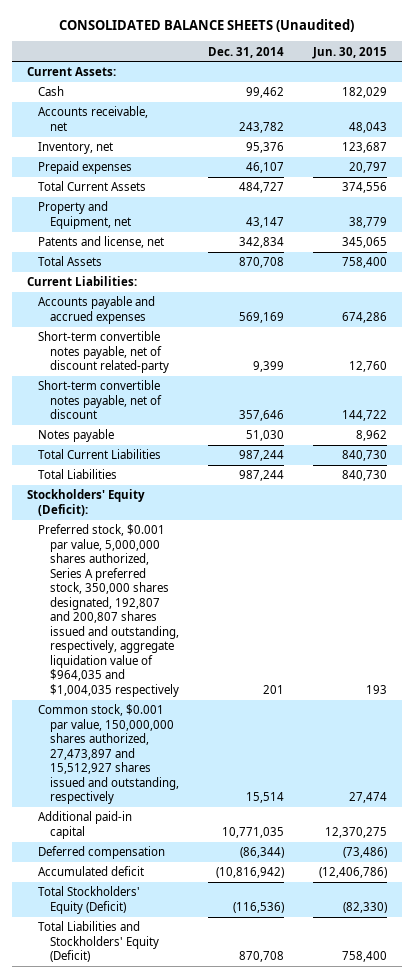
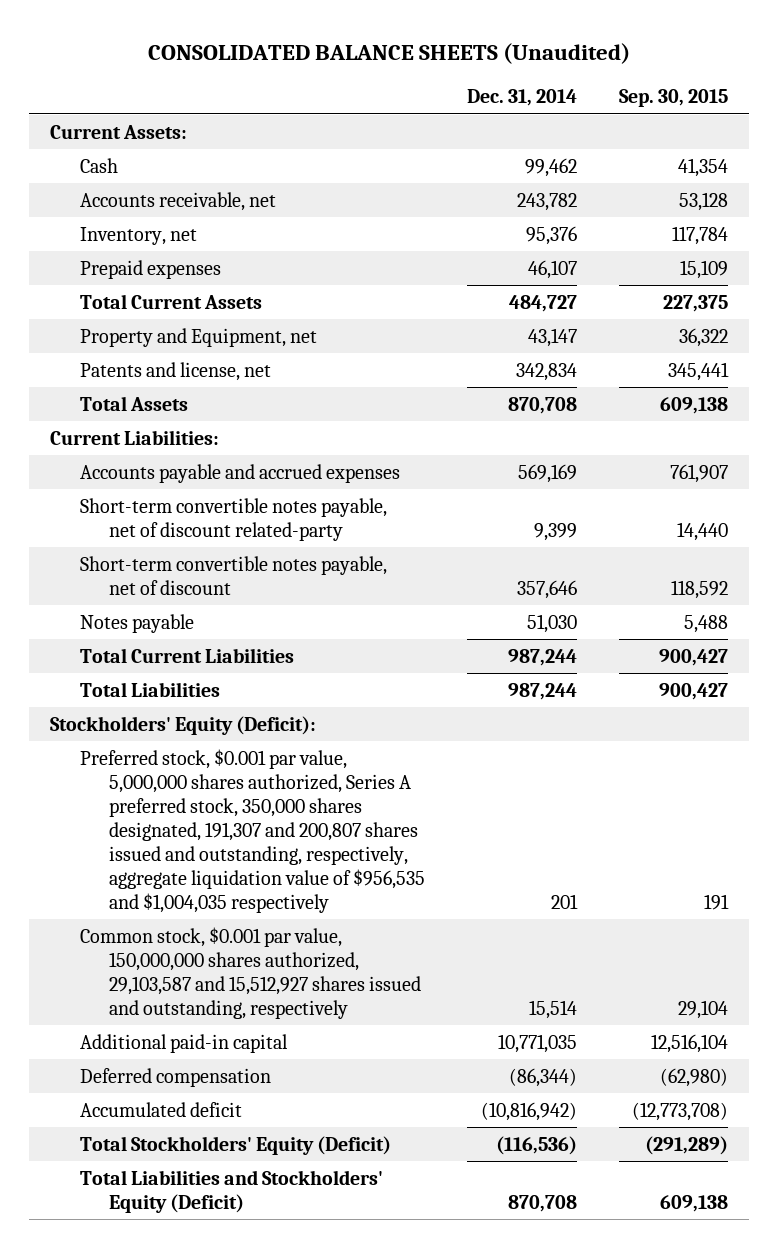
- | Dec. 31, 2014 | Jun. 30, 2015
+ | Dec. 31, 2014 | Sep. 30, 2015
- Preferred stock, $0.001 par value, 5,000,000 shares authorized, Series A preferred stock, 350,000 shares designated, 192,807 and 200,807 shares issued and outstanding, respectively, aggregate liquidation value of $964,035 and $1,004,035 respectively | 201 | 193
- Common stock, $0.001 par value, 150,000,000 shares authorized, 27,473,897 and 15,512,927 shares issued and outstanding, respectively | 15,514 | 27,474
+ Preferred stock, $0.001 par value, 5,000,000 shares authorized, Series A preferred stock, 350,000 shares designated, 191,307 and 200,807 shares issued and outstanding, respectively, aggregate liquidation value of $956,535 and $1,004,035 respectively | 201 | 191
+ Common stock, $0.001 par value, 150,000,000 shares authorized, 29,103,587 and 15,512,927 shares issued and outstanding, respectively | 15,514 | 29,104

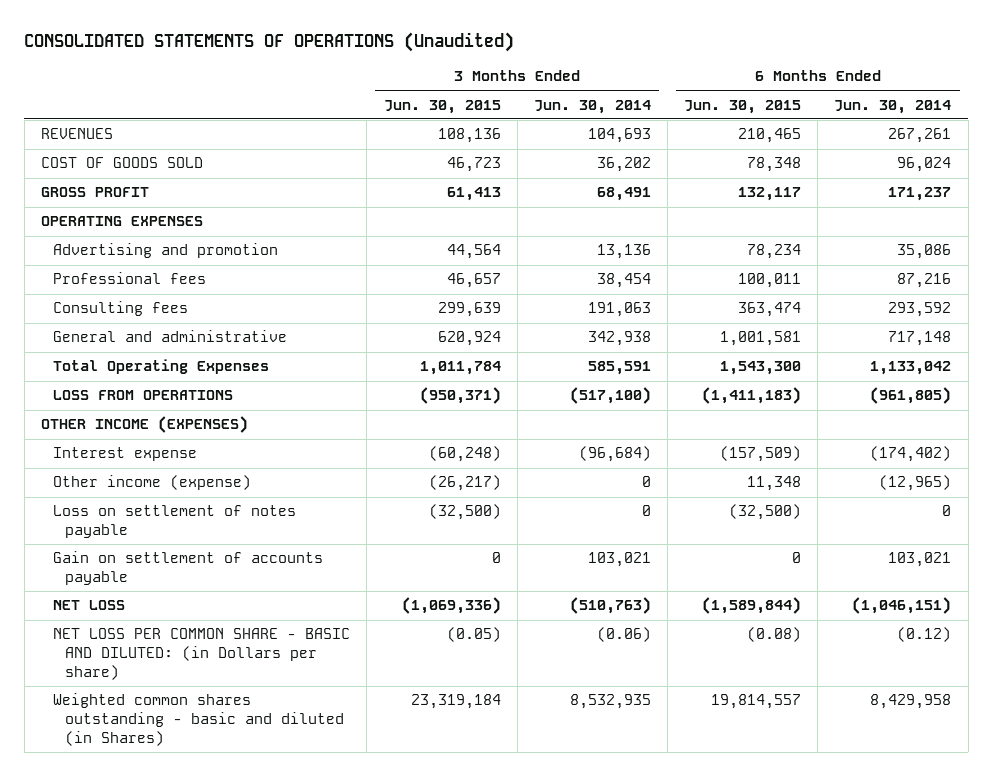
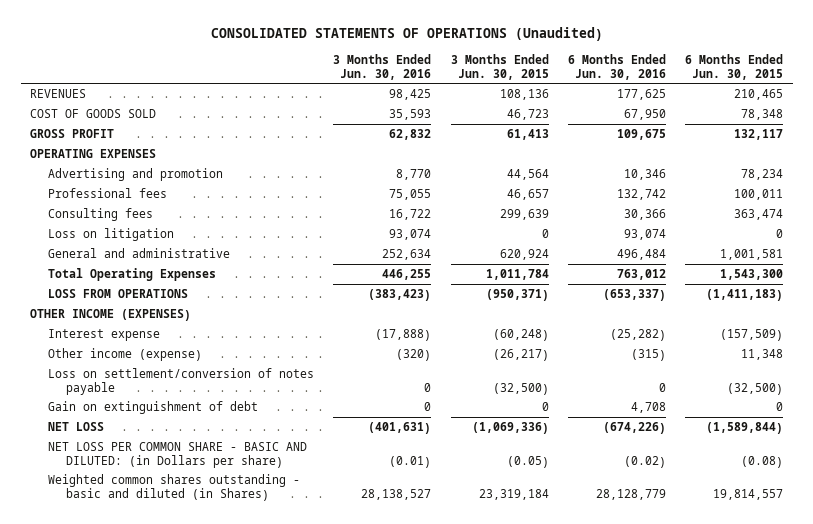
- | 3 Months Ended Jun. 30, 2015 | 3 Months Ended Jun. 30, 2014 | 6 Months Ended Jun. 30, 2015 | 6 Months Ended Jun. 30, 2014
+ | 3 Months Ended Jun. 30, 2016 | 3 Months Ended Jun. 30, 2015 | 6 Months Ended Jun. 30, 2016 | 6 Months Ended Jun. 30, 2015
+ Loss on litigation | 93,074 | 0 | 93,074 | 0
- Loss on settlement of notes payable | (32,500) | 0 | (32,500) | 0
- Gain on settlement of accounts payable | 0 | 103,021 | 0 | 103,021
+ Loss on settlement/conversion of notes payable | 0 | (32,500) | 0 | (32,500)
+ Gain on extinguishment of debt | 0 | 0 | 4,708 | 0

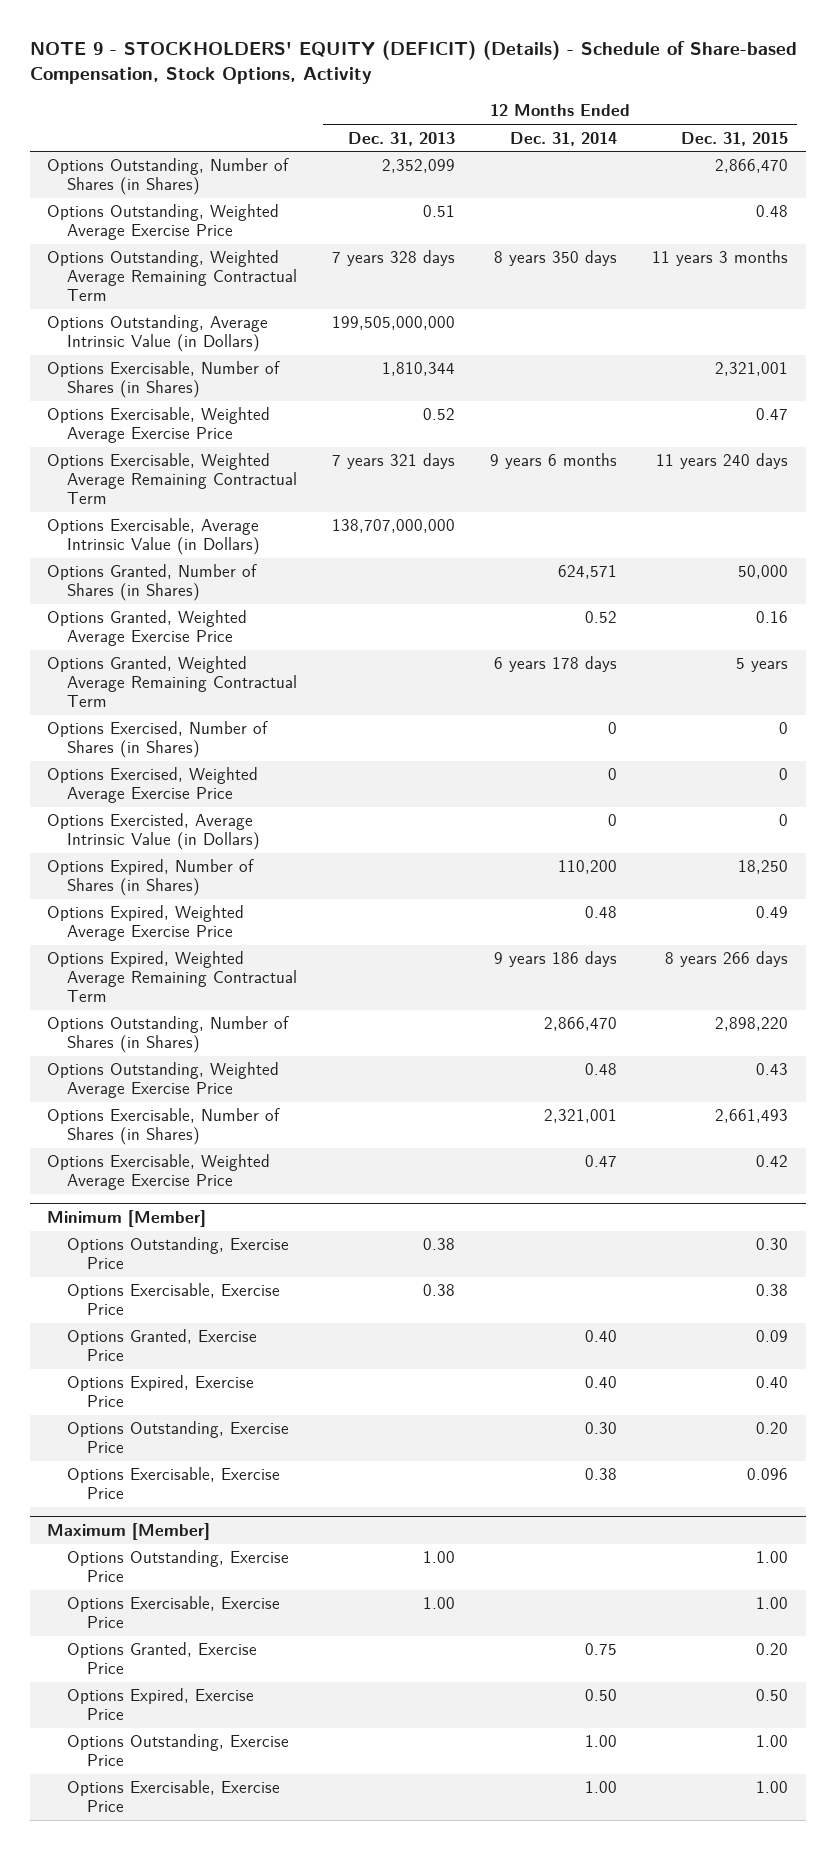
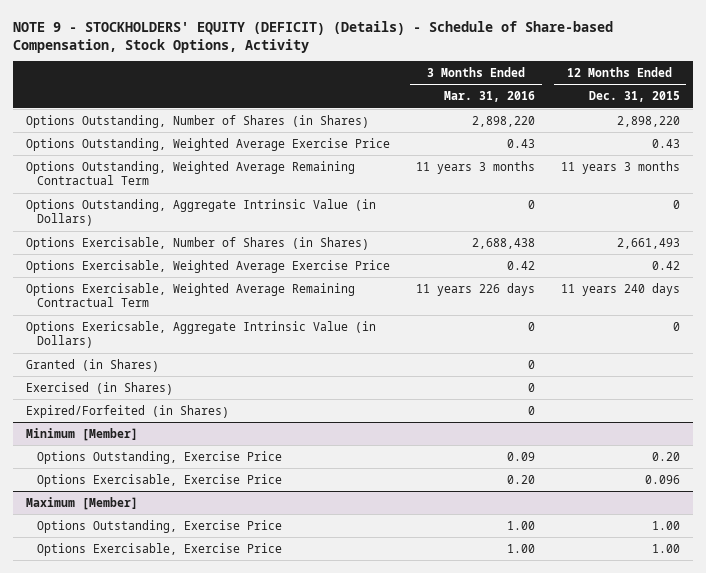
- | 12 Months Ended Dec. 31, 2013 | 12 Months Ended Dec. 31, 2014 | 12 Months Ended Dec. 31, 2015
+ | 3 Months Ended Mar. 31, 2016 | 12 Months Ended Dec. 31, 2015
- Options Outstanding, Number of Shares (in Shares) | 2,352,099 | | 2,866,470
- Options Outstanding, Weighted Average Exercise Price | 0.51 | | 0.48
- Options Outstanding, Average Intrinsic Value (in Dollars) | 199,505,000,000 | |
- Options Exercisable, Number of Shares (in Shares) | 1,810,344 | | 2,321,001
- Options Exercisable, Weighted Average Exercise Price | 0.52 | | 0.47
- Options Exercisable, Average Intrinsic Value (in Dollars) | 138,707,000,000 | |
- Options Granted, Number of Shares (in Shares) | | 624,571 | 50,000
- Options Granted, Weighted Average Exercise Price | | 0.52 | 0.16
- Options Granted, Weighted Average Remaining Contractual Term | | 6 years 178 days | 5 years
- Options Exercised, Number of Shares (in Shares) | | 0 | 0
- Options Exercised, Weighted Average Exercise Price | | 0 | 0
- Options Exercisted, Average Intrinsic Value (in Dollars) | | 0 | 0
- Options Expired, Number of Shares (in Shares) | | 110,200 | 18,250
- Options Expired, Weighted Average Exercise Price | | 0.48 | 0.49
- Options Expired, Weighted Average Remaining Contractual Term | | 9 years 186 days | 8 years 266 days
moved down: Options Outstanding, Weighted Average Remaining Contractual Term | 11 years 3 months | 11 years 3 months
+ Options Outstanding, Aggregate Intrinsic Value (in Dollars) | 0 | 0
moved down: Options Exercisable, Weighted Average Remaining Contractual Term | 11 years 226 days | 11 years 240 days
+ Options Exericsable, Aggregate Intrinsic Value (in Dollars) | 0 | 0
+ Granted (in Shares) | 0 |
+ Exercised (in Shares) | 0 |
+ Expired/Forfeited (in Shares) | 0 |
@ Minimum [Member]
- Options Outstanding, Exercise Price | 0.38 | | 0.30
- Options Exercisable, Exercise Price | 0.38 | | 0.38
- Options Granted, Exercise Price | | 0.40 | 0.09
- Options Expired, Exercise Price | | 0.40 | 0.40
@ Maximum [Member]
- Options Granted, Exercise Price | | 0.75 | 0.20
- Options Expired, Exercise Price | | 0.50 | 0.50
- Options Outstanding, Exercise Price | | 1.00 | 1.00
- Options Exercisable, Exercise Price | | 1.00 | 1.00

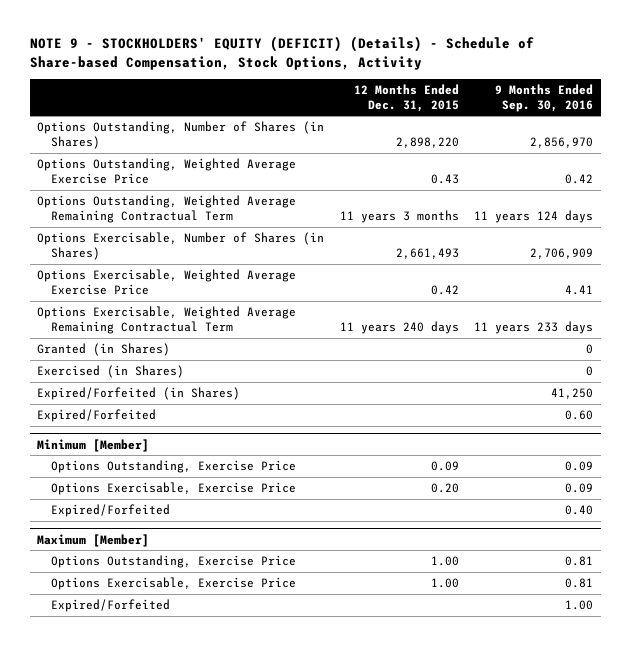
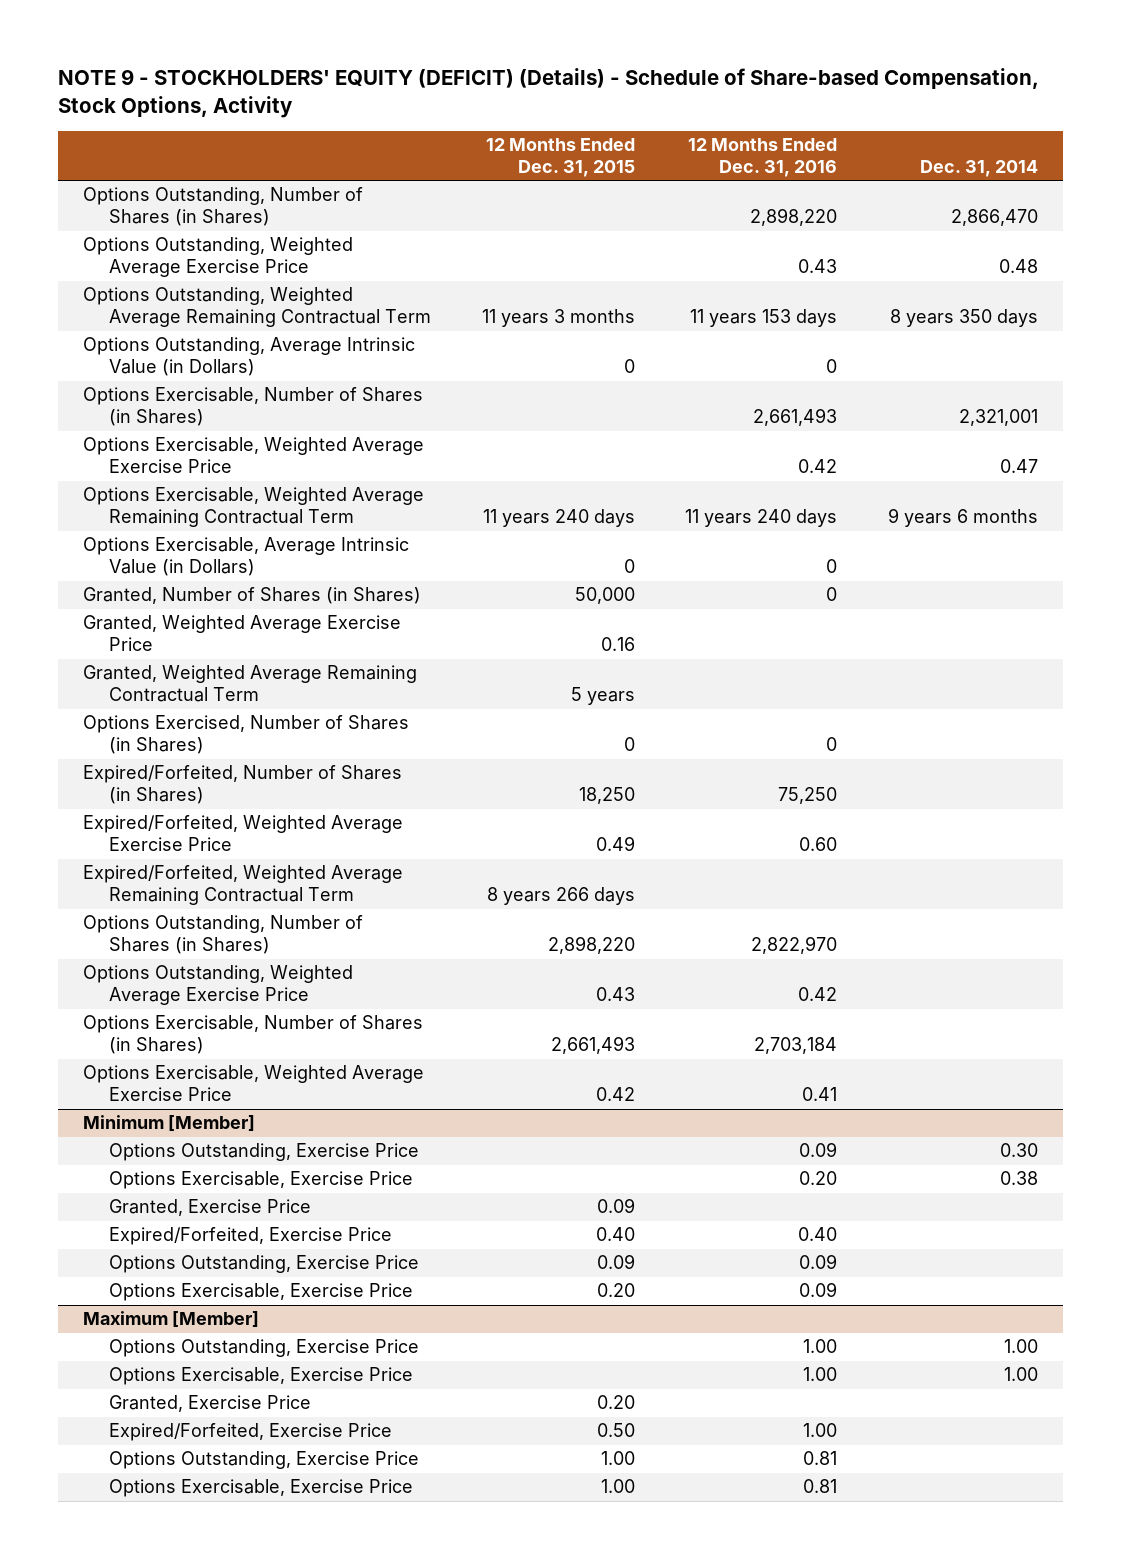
- | 12 Months Ended Dec. 31, 2015 | 9 Months Ended Sep. 30, 2016
+ | 12 Months Ended Dec. 31, 2015 | 12 Months Ended Dec. 31, 2016 | Dec. 31, 2014
+ Options Outstanding, Number of Shares (in Shares) | | 2,898,220 | 2,866,470
+ Options Outstanding, Weighted Average Exercise Price | | 0.43 | 0.48
moved up: Options Outstanding, Weighted Average Remaining Contractual Term | 11 years 3 months | 11 years 153 days | 8 years 350 days
+ Options Outstanding, Average Intrinsic Value (in Dollars) | 0 | 0 |
+ Options Exercisable, Number of Shares (in Shares) | | 2,661,493 | 2,321,001
+ Options Exercisable, Weighted Average Exercise Price | | 0.42 | 0.47
moved up: Options Exercisable, Weighted Average Remaining Contractual Term | 11 years 240 days | 11 years 240 days | 9 years 6 months
+ Options Exercisable, Average Intrinsic Value (in Dollars) | 0 | 0 |
+ Granted, Number of Shares (in Shares) | 50,000 | 0 |
+ Granted, Weighted Average Exercise Price | 0.16 | |
+ Granted, Weighted Average Remaining Contractual Term | 5 years | |
+ Options Exercised, Number of Shares (in Shares) | 0 | 0 |
+ Expired/Forfeited, Number of Shares (in Shares) | 18,250 | 75,250 |
+ Expired/Forfeited, Weighted Average Exercise Price | 0.49 | 0.60 |
+ Expired/Forfeited, Weighted Average Remaining Contractual Term | 8 years 266 days | |
- Granted (in Shares) | | 0
- Exercised (in Shares) | | 0
- Expired/Forfeited (in Shares) | | 41,250
- Expired/Forfeited | | 0.60
@ Minimum [Member]
+ Options Outstanding, Exercise Price | | 0.09 | 0.30
+ Options Exercisable, Exercise Price | | 0.20 | 0.38
+ Granted, Exercise Price | 0.09 | |
+ Expired/Forfeited, Exercise Price | 0.40 | 0.40 |
- Expired/Forfeited | | 0.40
@ Maximum [Member]
+ Options Outstanding, Exercise Price | | 1.00 | 1.00
+ Options Exercisable, Exercise Price | | 1.00 | 1.00
+ Granted, Exercise Price | 0.20 | |
+ Expired/Forfeited, Exercise Price | 0.50 | 1.00 |
- Expired/Forfeited | | 1.00

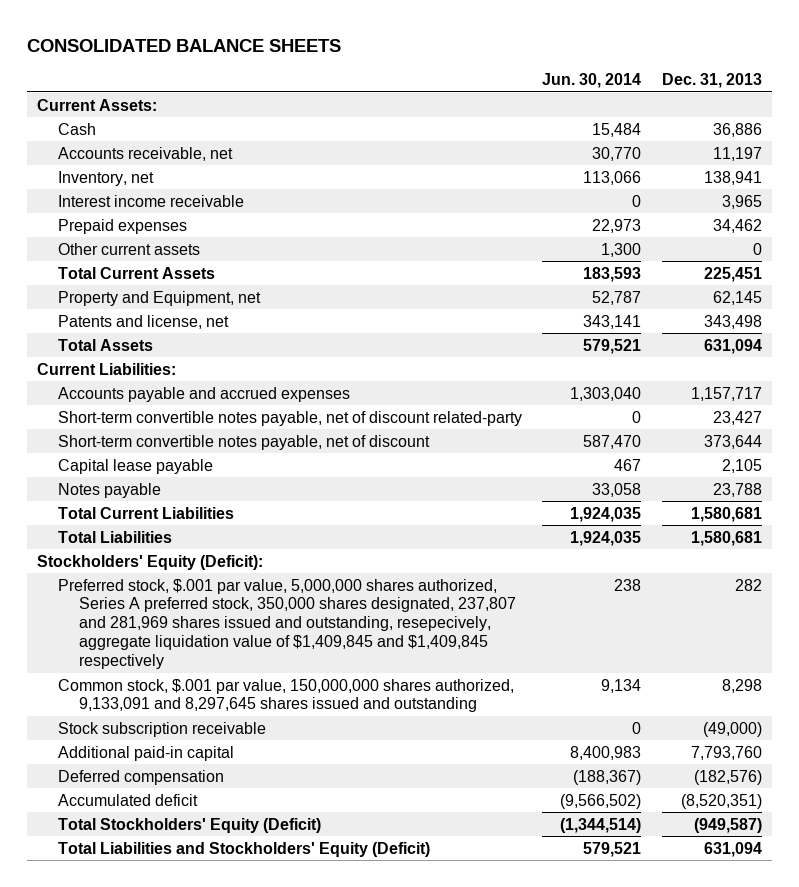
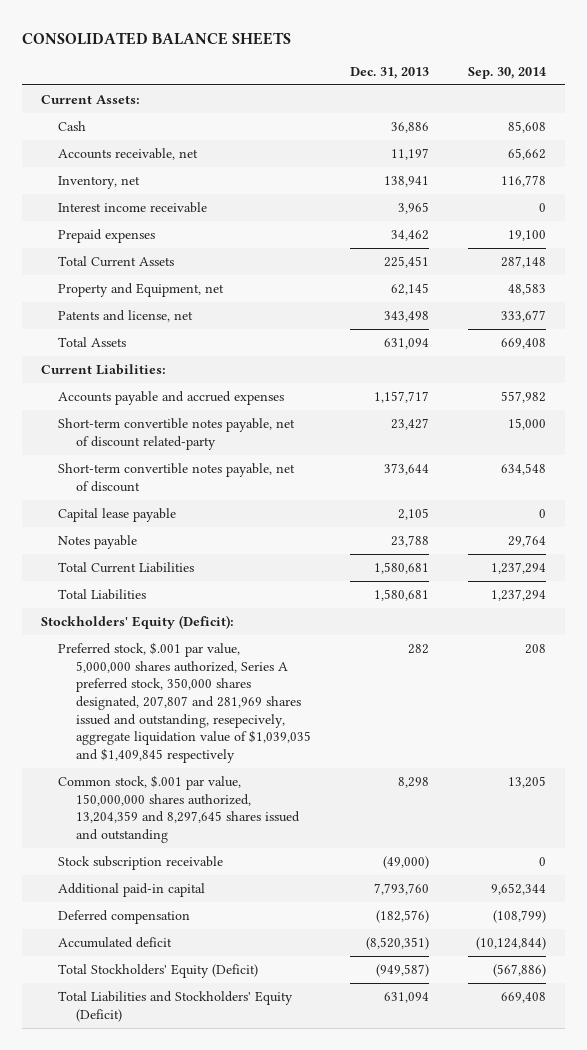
- | Jun. 30, 2014 | Dec. 31, 2013
+ | Dec. 31, 2013 | Sep. 30, 2014
- Other current assets | 1,300 | 0
- Preferred stock, $.001 par value, 5,000,000 shares authorized, Series A preferred stock, 350,000 shares designated, 237,807 and 281,969 shares issued and outstanding, resepecively, aggregate liquidation value of $1,409,845 and $1,409,845 respectively | 238 | 282
- Common stock, $.001 par value, 150,000,000 shares authorized, 9,133,091 and 8,297,645 shares issued and outstanding | 9,134 | 8,298
+ Preferred stock, $.001 par value, 5,000,000 shares authorized, Series A preferred stock, 350,000 shares designated, 207,807 and 281,969 shares issued and outstanding, resepecively, aggregate liquidation value of $1,039,035 and $1,409,845 respectively | 282 | 208
+ Common stock, $.001 par value, 150,000,000 shares authorized, 13,204,359 and 8,297,645 shares issued and outstanding | 8,298 | 13,205

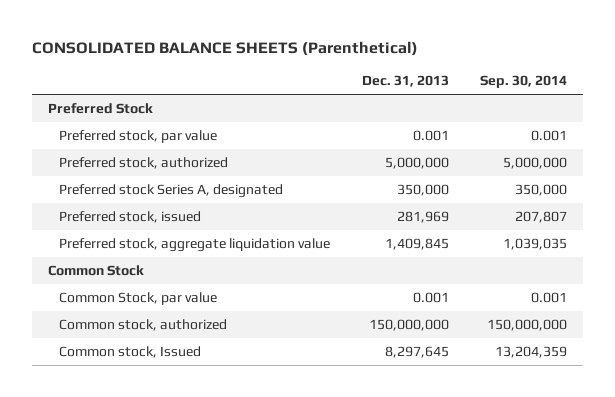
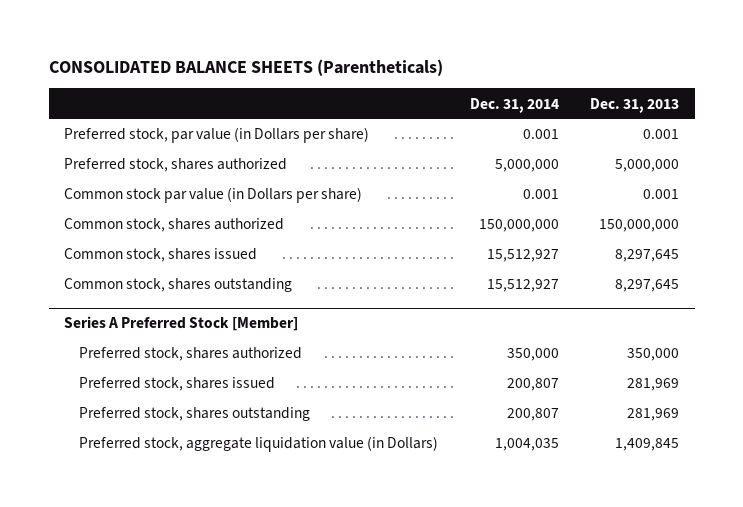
- CONSOLIDATED BALANCE SHEETS (Parenthetical)
+ CONSOLIDATED BALANCE SHEETS (Parentheticals)
- | Dec. 31, 2013 | Sep. 30, 2014
+ | Dec. 31, 2014 | Dec. 31, 2013
- Preferred Stock
- Preferred stock, par value | 0.001 | 0.001
- Preferred stock, authorized | 5,000,000 | 5,000,000
- Preferred stock Series A, designated | 350,000 | 350,000
- Preferred stock, issued | 281,969 | 207,807
- Preferred stock, aggregate liquidation value | 1,409,845 | 1,039,035
- Common Stock
- Common Stock, par value | 0.001 | 0.001
- Common stock, authorized | 150,000,000 | 150,000,000
- Common stock, Issued | 8,297,645 | 13,204,359
+ Preferred stock, par value (in Dollars per share) | 0.001 | 0.001
+ Preferred stock, shares authorized | 5,000,000 | 5,000,000
+ Common stock par value (in Dollars per share) | 0.001 | 0.001
+ Common stock, shares authorized | 150,000,000 | 150,000,000
+ Common stock, shares issued | 15,512,927 | 8,297,645
+ Common stock, shares outstanding | 15,512,927 | 8,297,645
+ Series A Preferred Stock [Member]
+ Preferred stock, shares authorized | 350,000 | 350,000
+ Preferred stock, shares issued | 200,807 | 281,969
+ Preferred stock, shares outstanding | 200,807 | 281,969
+ Preferred stock, aggregate liquidation value (in Dollars) | 1,004,035 | 1,409,845

